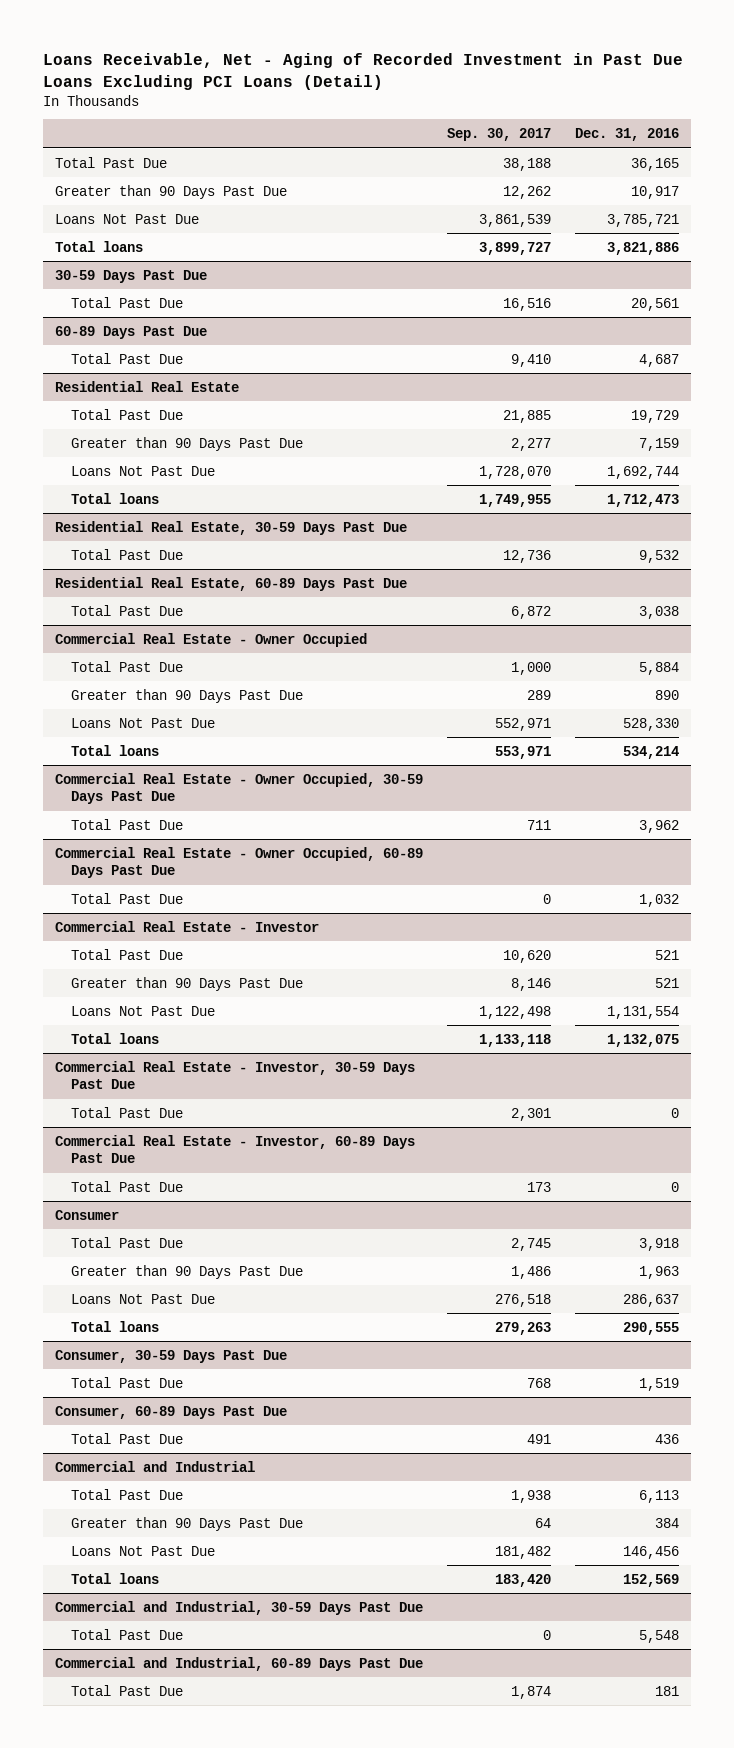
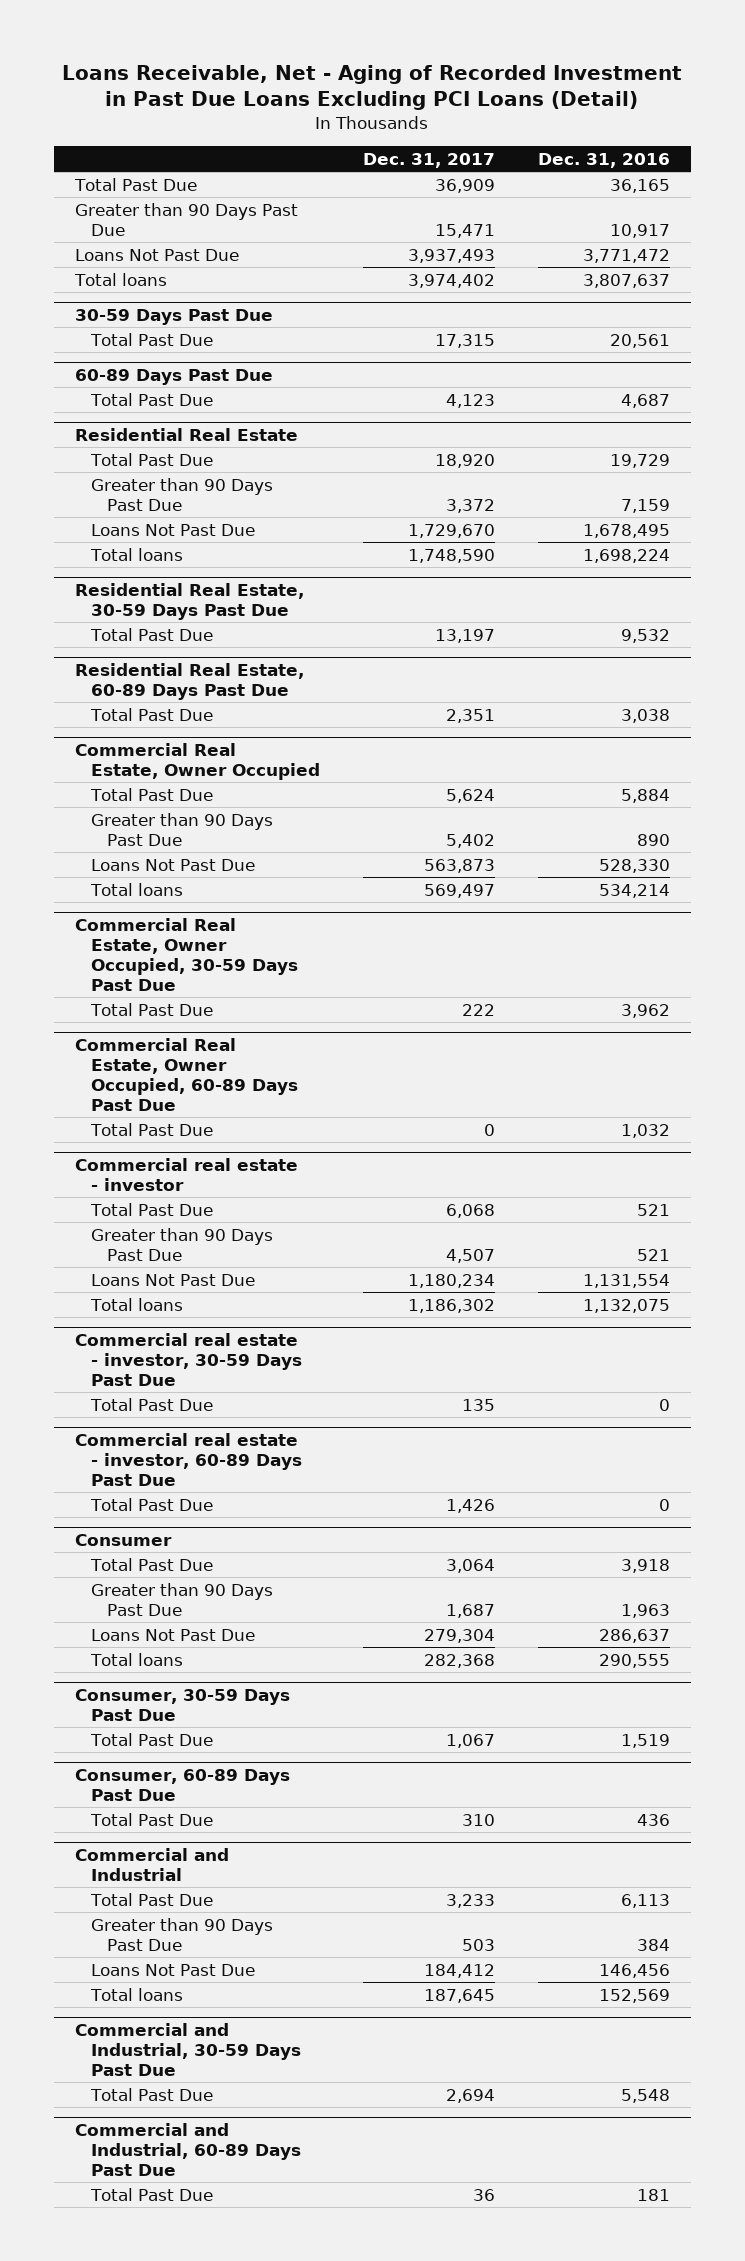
- | Sep. 30, 2017 | Dec. 31, 2016
+ | Dec. 31, 2017 | Dec. 31, 2016
- Loans Not Past Due | 3,861,539 | 3,785,721
- Total loans | 3,899,727 | 3,821,886
+ Loans Not Past Due | 3,937,493 | 3,771,472
+ Total loans | 3,974,402 | 3,807,637
@ Residential Real Estate
- Loans Not Past Due | 1,728,070 | 1,692,744
- Total loans | 1,749,955 | 1,712,473
+ Loans Not Past Due | 1,729,670 | 1,678,495
+ Total loans | 1,748,590 | 1,698,224
- Commercial Real Estate - Owner Occupied
+ Commercial Real Estate, Owner Occupied
- Commercial Real Estate - Owner Occupied, 30-59 Days Past Due
+ Commercial Real Estate, Owner Occupied, 30-59 Days Past Due
- Commercial Real Estate - Owner Occupied, 60-89 Days Past Due
+ Commercial Real Estate, Owner Occupied, 60-89 Days Past Due
- Commercial Real Estate - Investor
+ Commercial real estate - investor
- Commercial Real Estate - Investor, 30-59 Days Past Due
+ Commercial real estate - investor, 30-59 Days Past Due
- Commercial Real Estate - Investor, 60-89 Days Past Due
+ Commercial real estate - investor, 60-89 Days Past Due

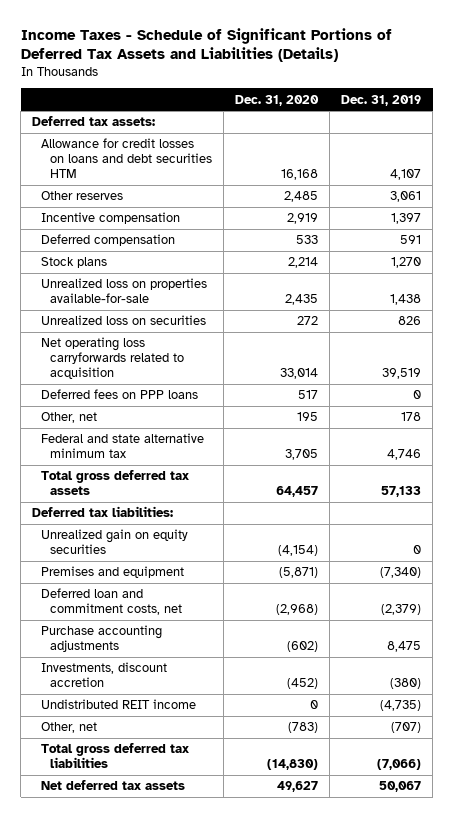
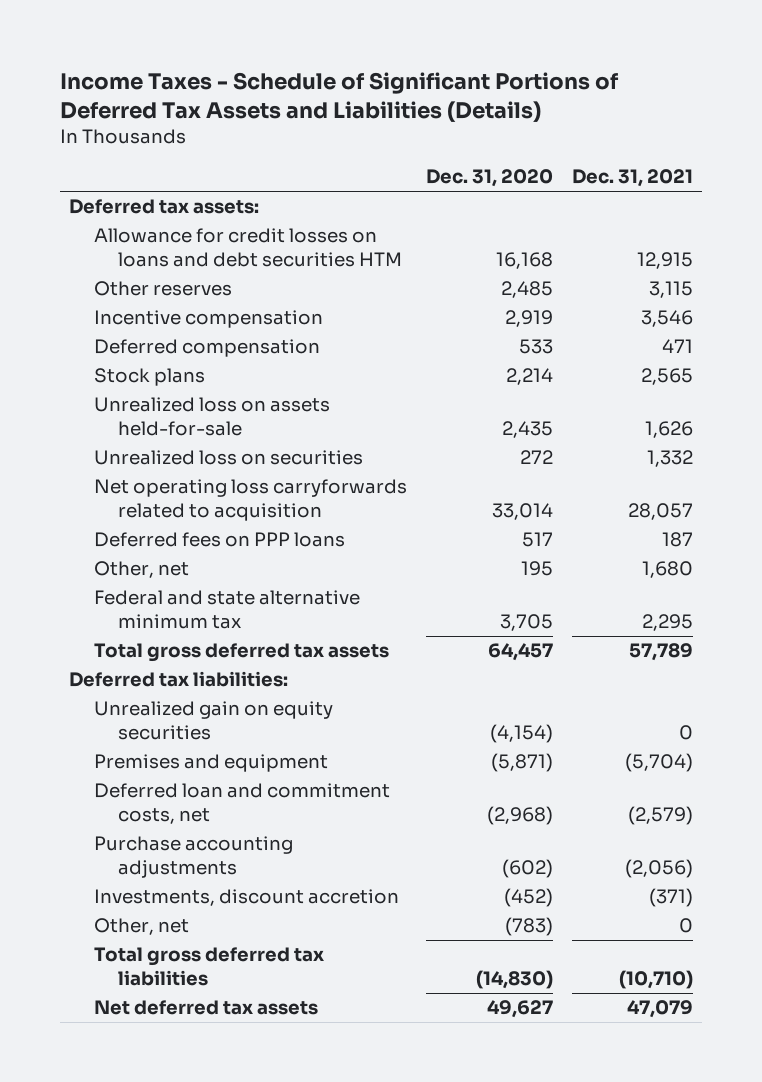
- | Dec. 31, 2020 | Dec. 31, 2019
+ | Dec. 31, 2020 | Dec. 31, 2021
- Unrealized loss on properties available-for-sale | 2,435 | 1,438
+ Unrealized loss on assets held-for-sale | 2,435 | 1,626
- Undistributed REIT income | 0 | (4,735)

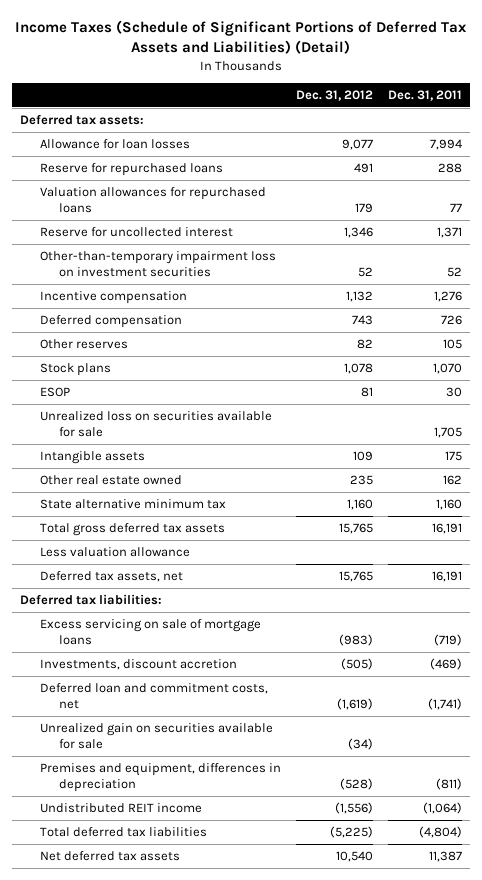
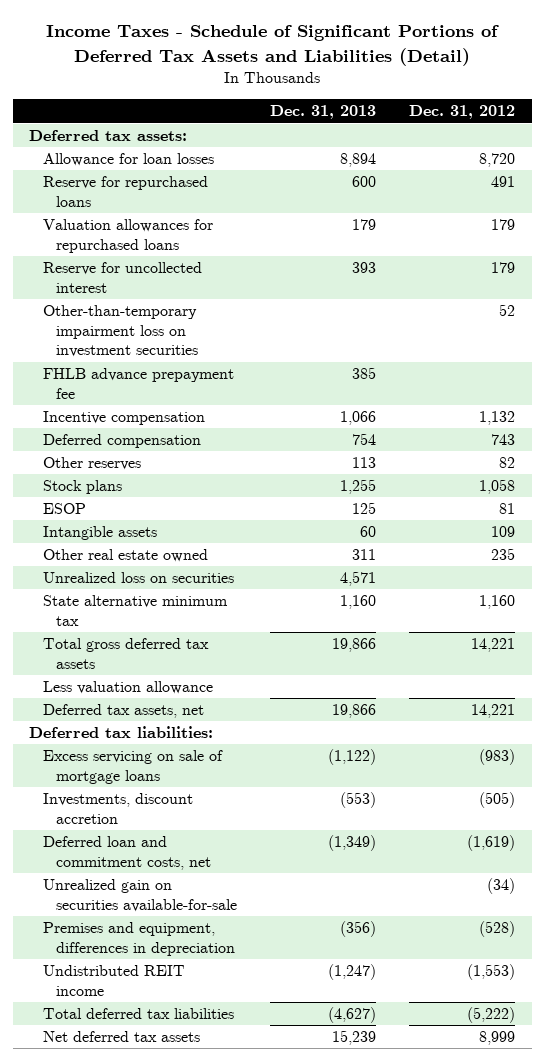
- Income Taxes (Schedule of Significant Portions of Deferred Tax Assets and Liabilities) (Detail)
+ Income Taxes - Schedule of Significant Portions of Deferred Tax Assets and Liabilities (Detail)
- | Dec. 31, 2012 | Dec. 31, 2011
+ | Dec. 31, 2013 | Dec. 31, 2012
- Allowance for loan losses | 9,077 | 7,994
+ Allowance for loan losses | 8,894 | 8,720
- Reserve for uncollected interest | 1,346 | 1,371
+ Reserve for uncollected interest | 393 | 179
+ FHLB advance prepayment fee | 385 |
- Stock plans | 1,078 | 1,070
+ Stock plans | 1,255 | 1,058
- Unrealized loss on securities available for sale | | 1,705
+ Unrealized loss on securities | 4,571 |
- Total gross deferred tax assets | 15,765 | 16,191
+ Total gross deferred tax assets | 19,866 | 14,221
- Deferred tax assets, net | 15,765 | 16,191
+ Deferred tax assets, net | 19,866 | 14,221
- Unrealized gain on securities available for sale | (34) |
+ Unrealized gain on securities available-for-sale | | (34)
- Undistributed REIT income | (1,556) | (1,064)
- Total deferred tax liabilities | (5,225) | (4,804)
- Net deferred tax assets | 10,540 | 11,387
+ Undistributed REIT income | (1,247) | (1,553)
+ Total deferred tax liabilities | (4,627) | (5,222)
+ Net deferred tax assets | 15,239 | 8,999

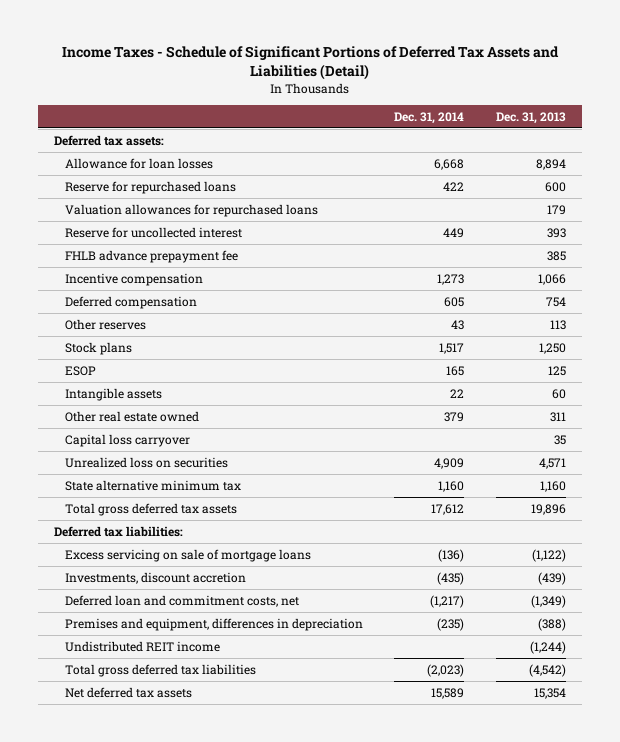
- | Dec. 31, 2013 | Dec. 31, 2012
+ | Dec. 31, 2014 | Dec. 31, 2013
- Other-than-temporary impairment loss on investment securities | | 52
- Stock plans | 1,255 | 1,058
+ Stock plans | 1,517 | 1,250
+ Capital loss carryover | | 35
- Total gross deferred tax assets | 19,866 | 14,221
- Less valuation allowance
- Deferred tax assets, net | 19,866 | 14,221
+ Total gross deferred tax assets | 17,612 | 19,896
- Investments, discount accretion | (553) | (505)
+ Investments, discount accretion | (435) | (439)
- Unrealized gain on securities available-for-sale | | (34)
- Premises and equipment, differences in depreciation | (356) | (528)
- Undistributed REIT income | (1,247) | (1,553)
- Total deferred tax liabilities | (4,627) | (5,222)
- Net deferred tax assets | 15,239 | 8,999
+ Premises and equipment, differences in depreciation | (235) | (388)
+ Undistributed REIT income | | (1,244)
+ Total gross deferred tax liabilities | (2,023) | (4,542)
+ Net deferred tax assets | 15,589 | 15,354

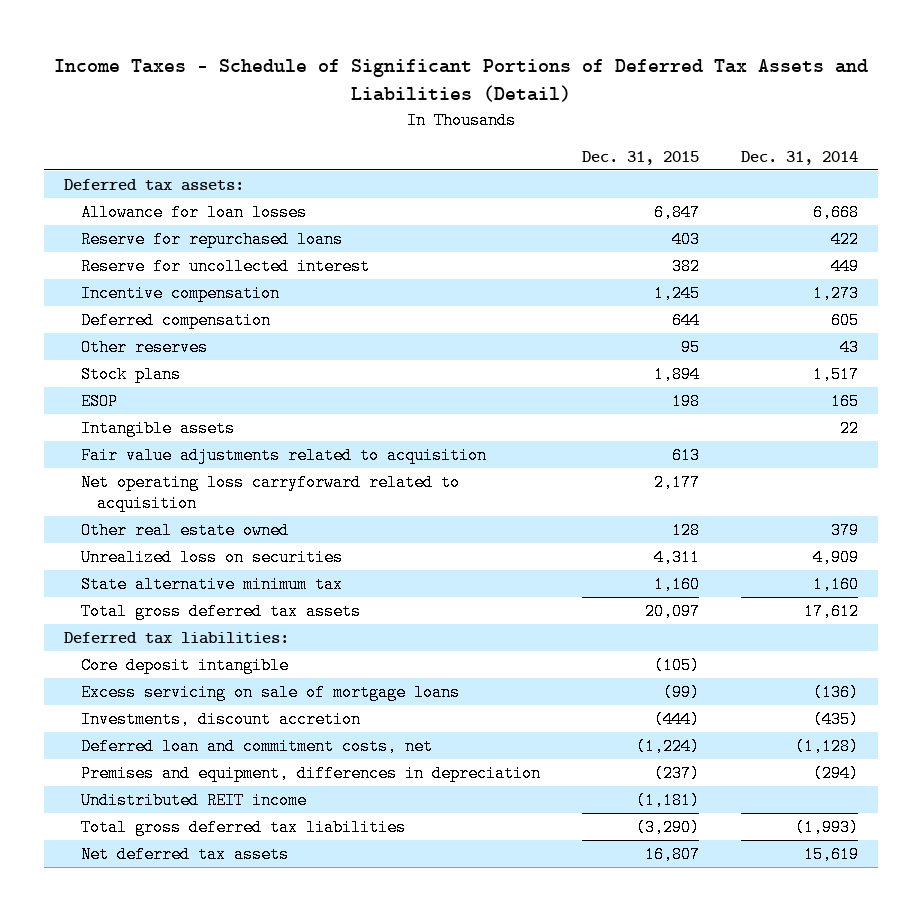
- | Dec. 31, 2014 | Dec. 31, 2013
+ | Dec. 31, 2015 | Dec. 31, 2014
- Valuation allowances for repurchased loans | | 179
- FHLB advance prepayment fee | | 385
+ Fair value adjustments related to acquisition | 613 |
+ Net operating loss carryforward related to acquisition | 2,177 |
- Capital loss carryover | | 35
+ Core deposit intangible | (105) |
- Deferred loan and commitment costs, net | (1,217) | (1,349)
- Premises and equipment, differences in depreciation | (235) | (388)
+ Deferred loan and commitment costs, net | (1,224) | (1,128)
+ Premises and equipment, differences in depreciation | (237) | (294)
- Total gross deferred tax liabilities | (2,023) | (4,542)
- Net deferred tax assets | 15,589 | 15,354
+ Total gross deferred tax liabilities | (3,290) | (1,993)
+ Net deferred tax assets | 16,807 | 15,619

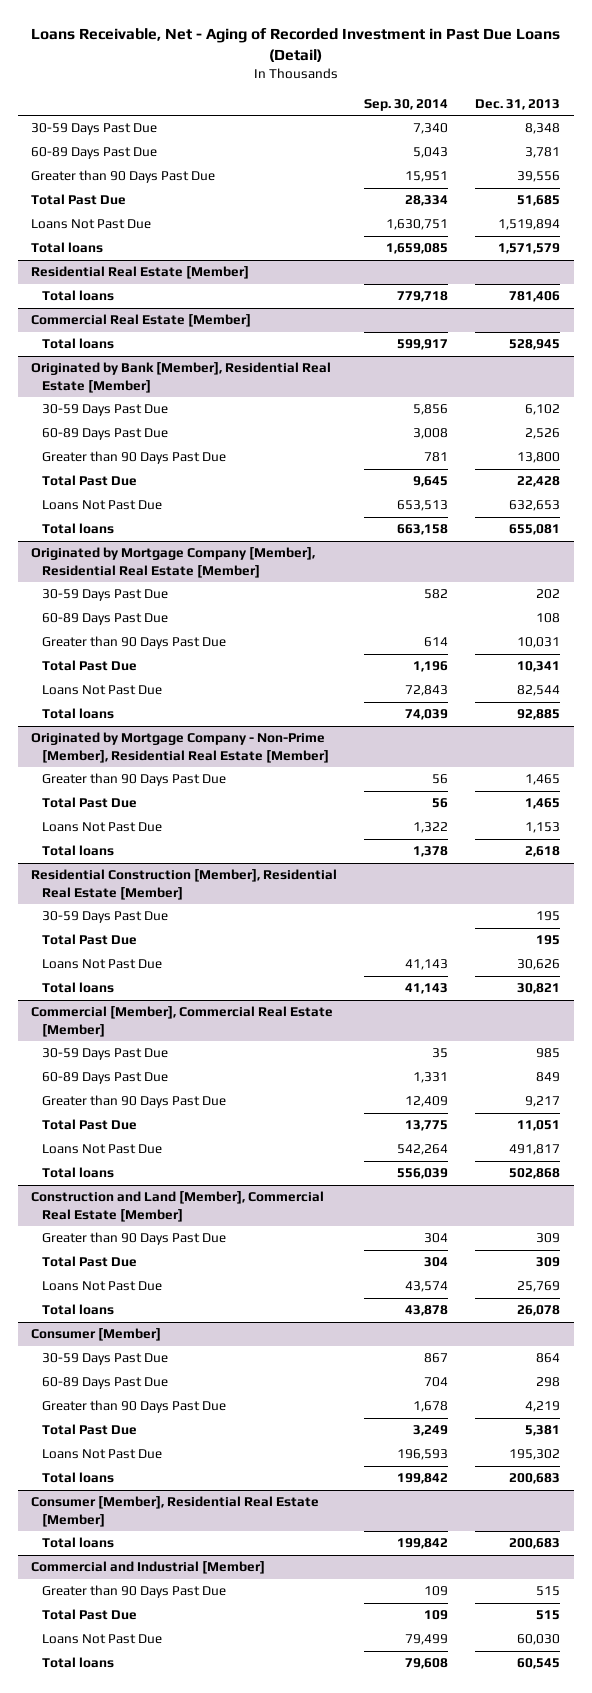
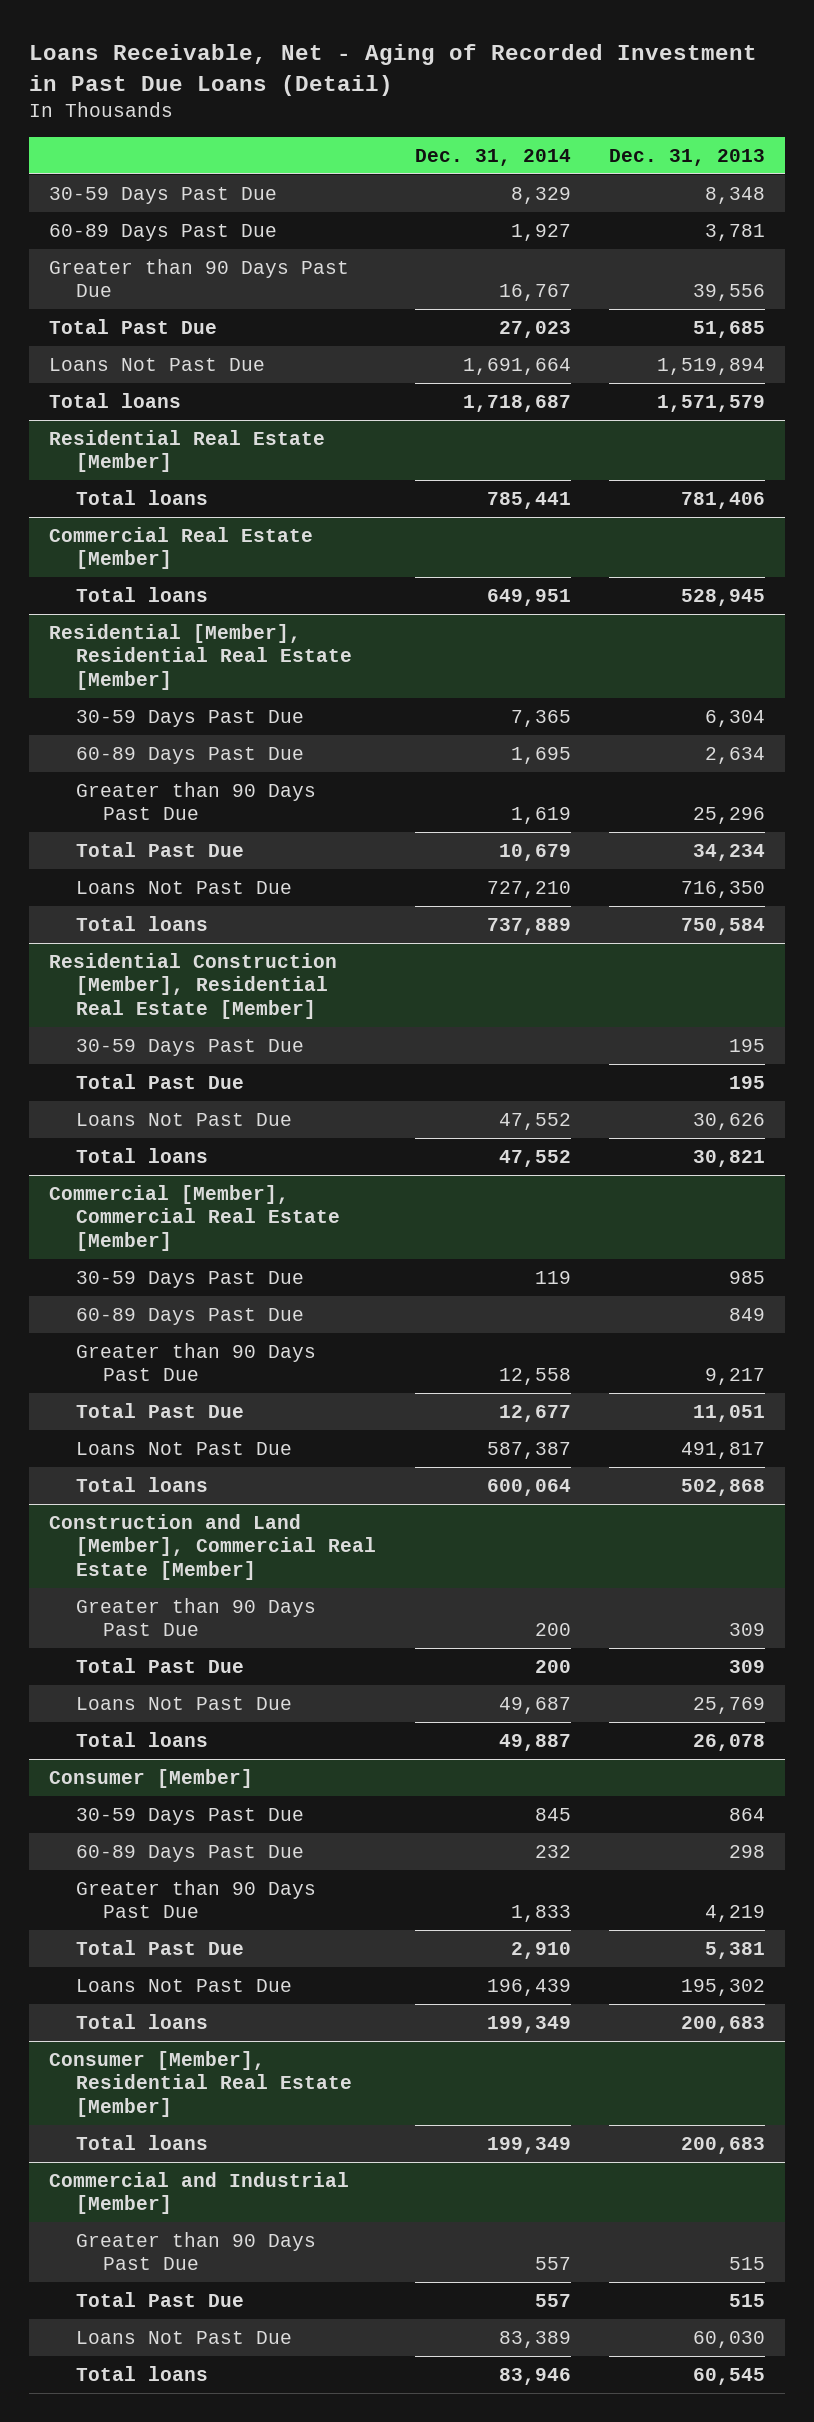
- | Sep. 30, 2014 | Dec. 31, 2013
+ | Dec. 31, 2014 | Dec. 31, 2013
- Originated by Bank [Member], Residential Real Estate [Member]
- 30-59 Days Past Due | 5,856 | 6,102
- 60-89 Days Past Due | 3,008 | 2,526
- Greater than 90 Days Past Due | 781 | 13,800
- Total Past Due | 9,645 | 22,428
- Loans Not Past Due | 653,513 | 632,653
- Total loans | 663,158 | 655,081
- Originated by Mortgage Company [Member], Residential Real Estate [Member]
- 30-59 Days Past Due | 582 | 202
- 60-89 Days Past Due | | 108
- Greater than 90 Days Past Due | 614 | 10,031
- Total Past Due | 1,196 | 10,341
- Loans Not Past Due | 72,843 | 82,544
- Total loans | 74,039 | 92,885
- Originated by Mortgage Company - Non-Prime [Member], Residential Real Estate [Member]
- Greater than 90 Days Past Due | 56 | 1,465
- Total Past Due | 56 | 1,465
- Loans Not Past Due | 1,322 | 1,153
- Total loans | 1,378 | 2,618
+ Residential [Member], Residential Real Estate [Member]
+ 30-59 Days Past Due | 7,365 | 6,304
+ 60-89 Days Past Due | 1,695 | 2,634
+ Greater than 90 Days Past Due | 1,619 | 25,296
+ Total Past Due | 10,679 | 34,234
+ Loans Not Past Due | 727,210 | 716,350
+ Total loans | 737,889 | 750,584

